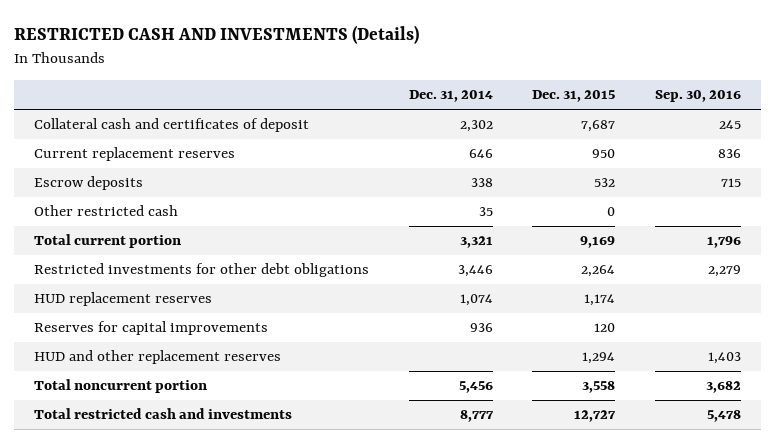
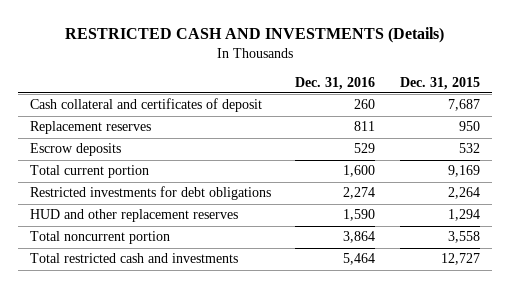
- | Dec. 31, 2014 | Dec. 31, 2015 | Sep. 30, 2016
+ | Dec. 31, 2016 | Dec. 31, 2015
- Collateral cash and certificates of deposit | 2,302 | 7,687 | 245
- Current replacement reserves | 646 | 950 | 836
+ Cash collateral and certificates of deposit | 260 | 7,687
+ Replacement reserves | 811 | 950
- Other restricted cash | 35 | 0 |
- Restricted investments for other debt obligations | 3,446 | 2,264 | 2,279
- HUD replacement reserves | 1,074 | 1,174 |
- Reserves for capital improvements | 936 | 120 |
+ Restricted investments for debt obligations | 2,274 | 2,264

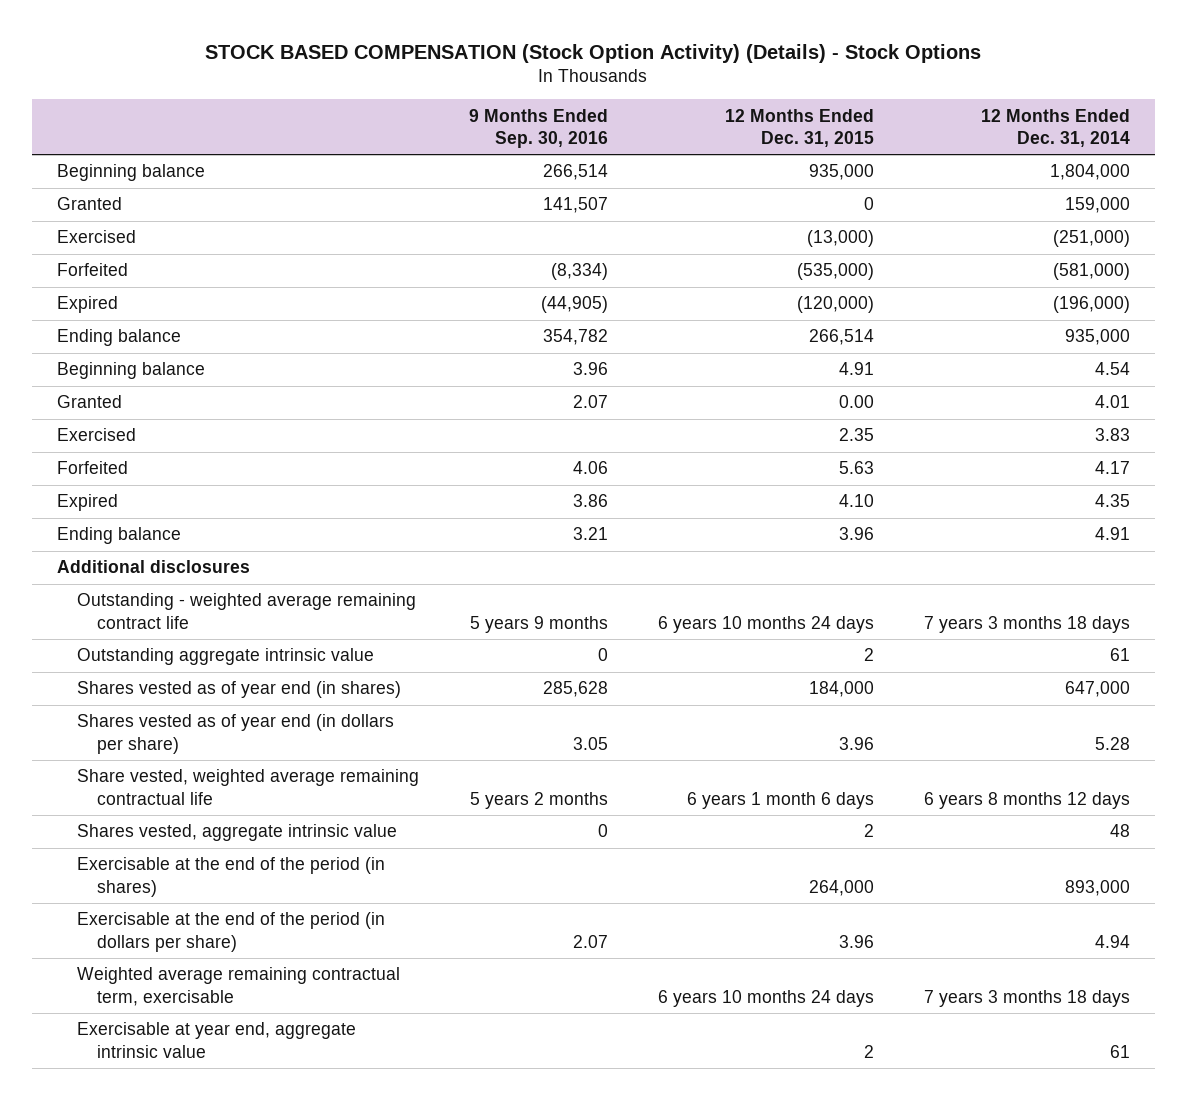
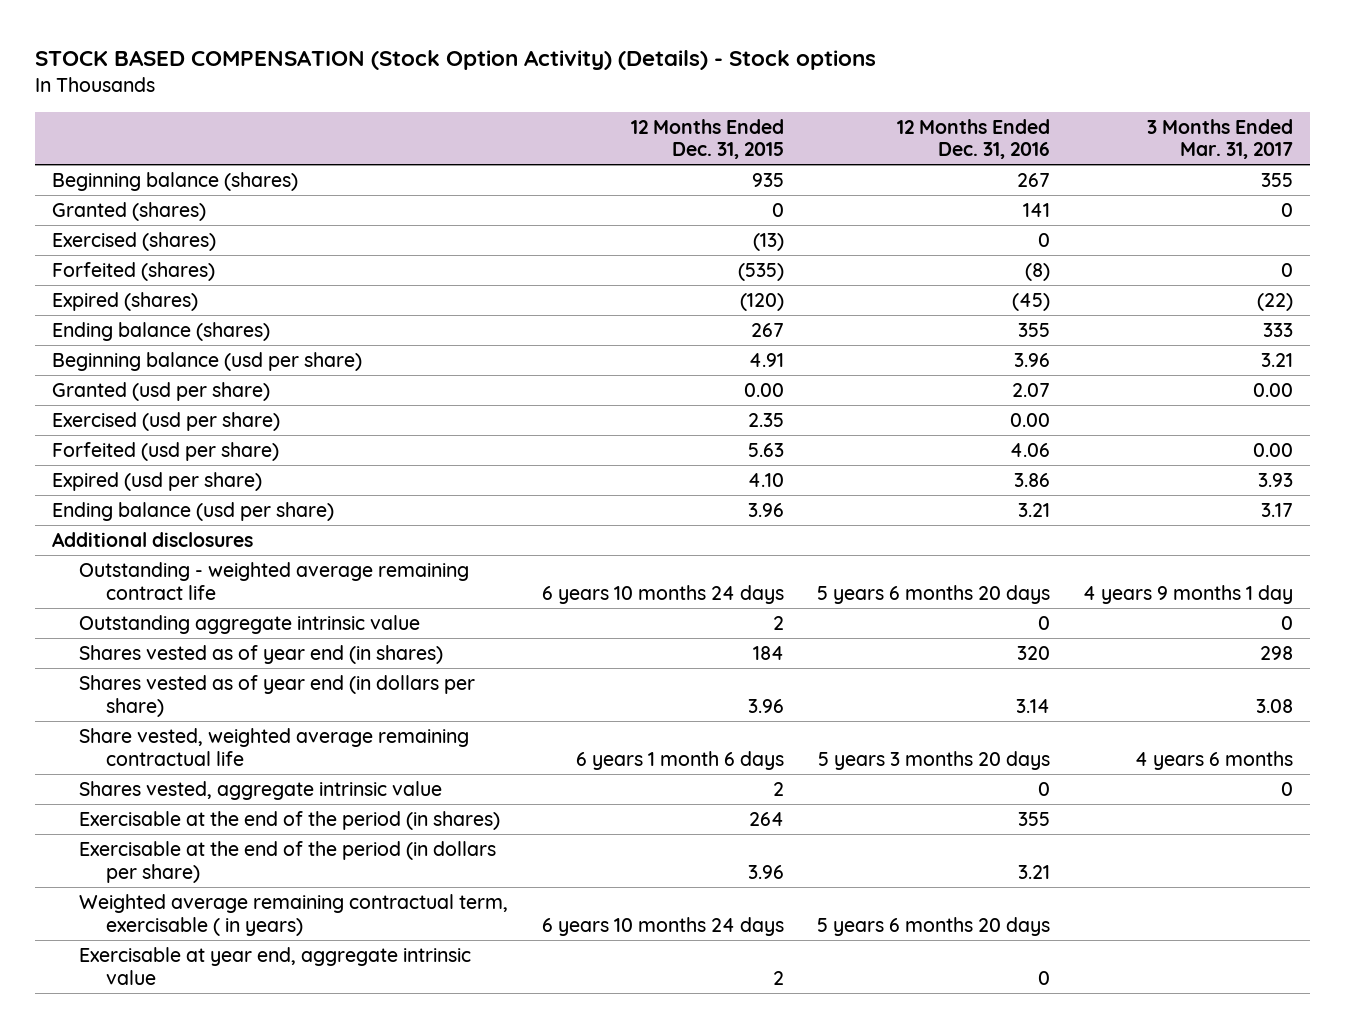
- STOCK BASED COMPENSATION (Stock Option Activity) (Details) - Stock Options
+ STOCK BASED COMPENSATION (Stock Option Activity) (Details) - Stock options
- | 9 Months Ended Sep. 30, 2016 | 12 Months Ended Dec. 31, 2015 | 12 Months Ended Dec. 31, 2014
+ | 12 Months Ended Dec. 31, 2015 | 12 Months Ended Dec. 31, 2016 | 3 Months Ended Mar. 31, 2017
- Beginning balance | 266,514 | 935,000 | 1,804,000
- Granted | 141,507 | 0 | 159,000
- Exercised | | (13,000) | (251,000)
- Forfeited | (8,334) | (535,000) | (581,000)
- Expired | (44,905) | (120,000) | (196,000)
- Ending balance | 354,782 | 266,514 | 935,000
- Beginning balance | 3.96 | 4.91 | 4.54
- Granted | 2.07 | 0.00 | 4.01
- Exercised | | 2.35 | 3.83
- Forfeited | 4.06 | 5.63 | 4.17
- Expired | 3.86 | 4.10 | 4.35
- Ending balance | 3.21 | 3.96 | 4.91
+ Beginning balance (shares) | 935 | 267 | 355
+ Granted (shares) | 0 | 141 | 0
+ Exercised (shares) | (13) | 0 |
+ Forfeited (shares) | (535) | (8) | 0
+ Expired (shares) | (120) | (45) | (22)
+ Ending balance (shares) | 267 | 355 | 333
+ Beginning balance (usd per share) | 4.91 | 3.96 | 3.21
+ Granted (usd per share) | 0.00 | 2.07 | 0.00
+ Exercised (usd per share) | 2.35 | 0.00 |
+ Forfeited (usd per share) | 5.63 | 4.06 | 0.00
+ Expired (usd per share) | 4.10 | 3.86 | 3.93
+ Ending balance (usd per share) | 3.96 | 3.21 | 3.17
- Shares vested as of year end (in shares) | 285,628 | 184,000 | 647,000
+ Shares vested as of year end (in shares) | 184 | 320 | 298
- Exercisable at the end of the period (in shares) | | 264,000 | 893,000
+ Exercisable at the end of the period (in shares) | 264 | 355 |
- Weighted average remaining contractual term, exercisable | | 6 years 10 months 24 days | 7 years 3 months 18 days
+ Weighted average remaining contractual term, exercisable ( in years) | 6 years 10 months 24 days | 5 years 6 months 20 days |

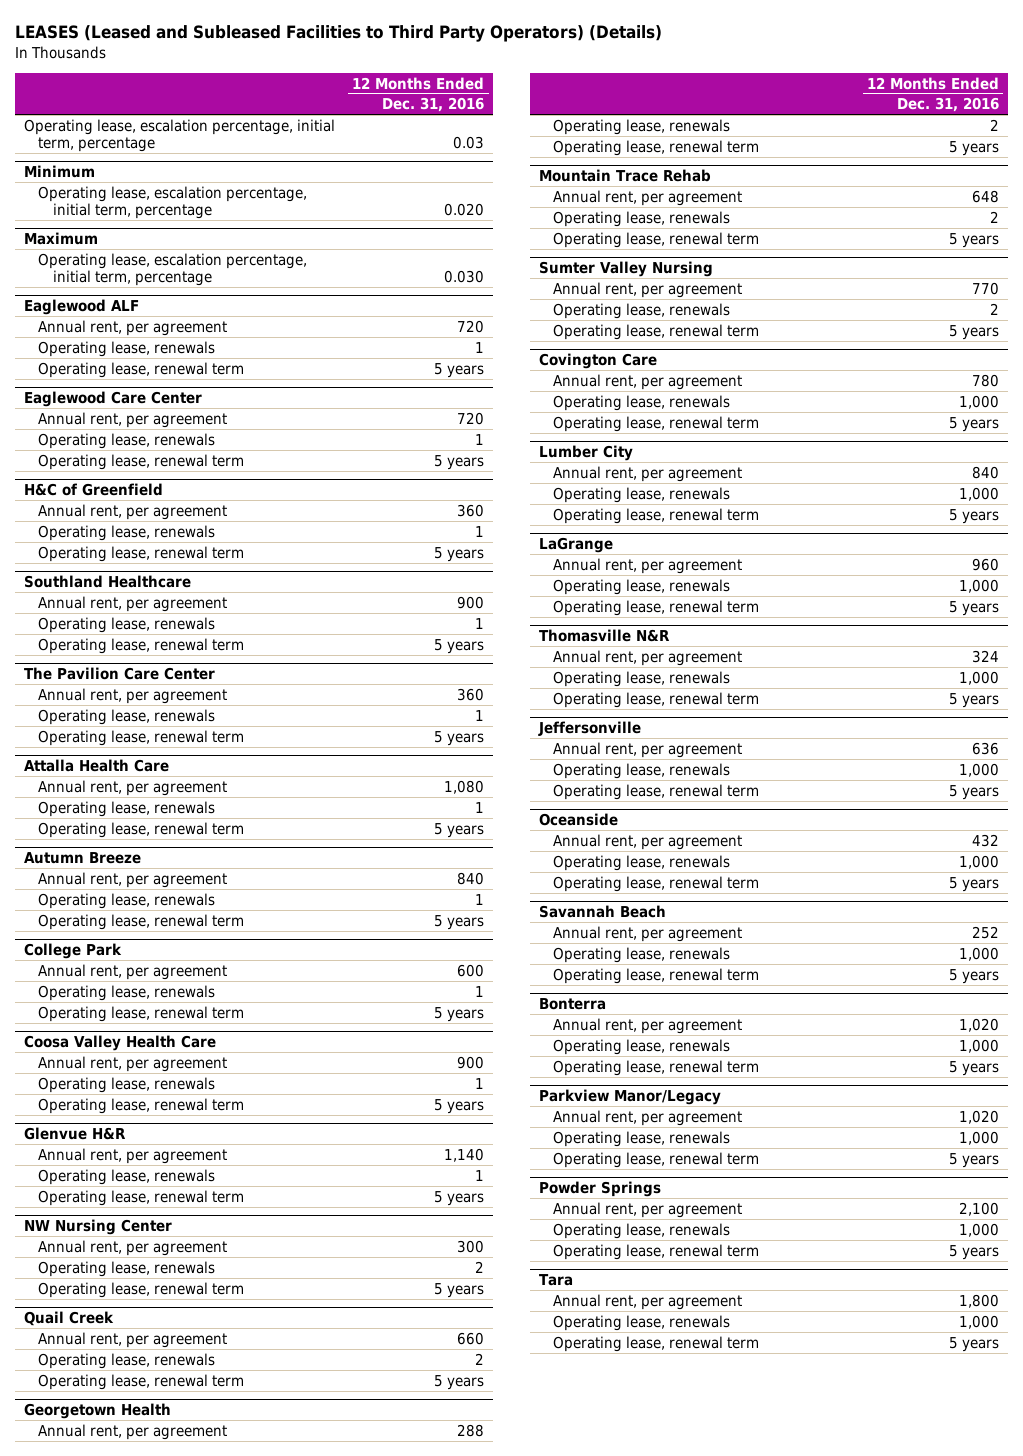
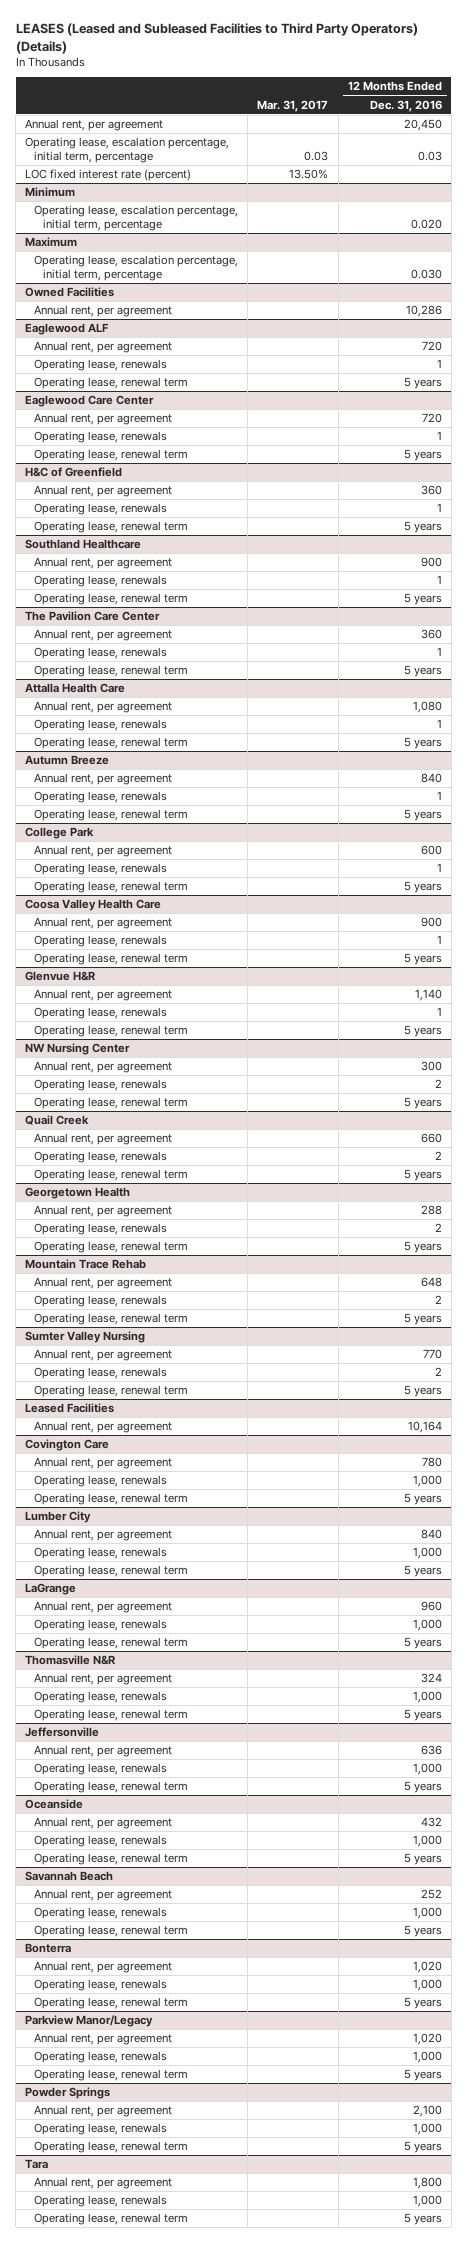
- | 12 Months Ended Dec. 31, 2016
+ | Mar. 31, 2017 | 12 Months Ended Dec. 31, 2016
+ Annual rent, per agreement | | 20,450
+ LOC fixed interest rate (percent) | 13.50% |
+ Owned Facilities
+ Annual rent, per agreement | | 10,286
+ Leased Facilities
+ Annual rent, per agreement | | 10,164

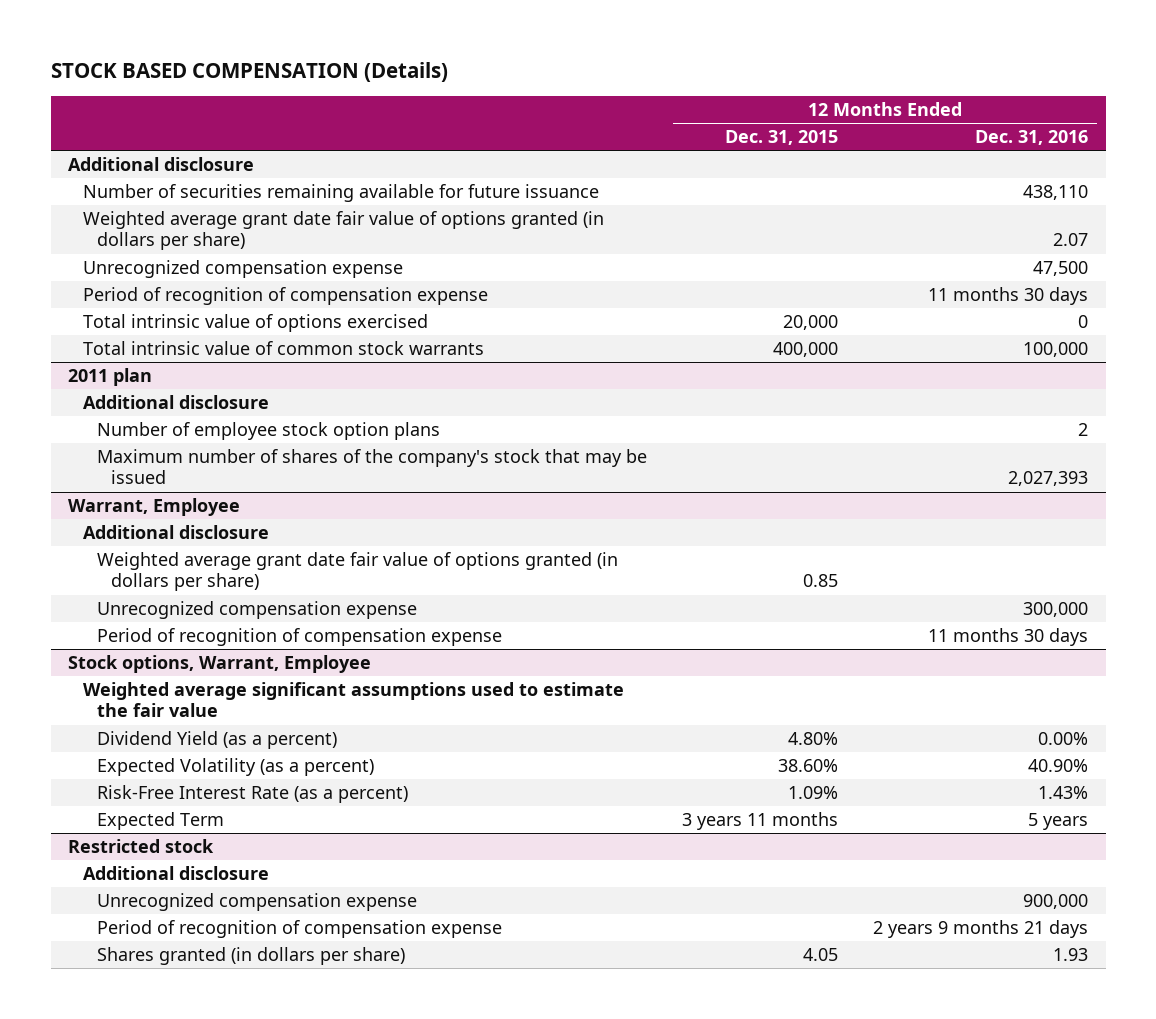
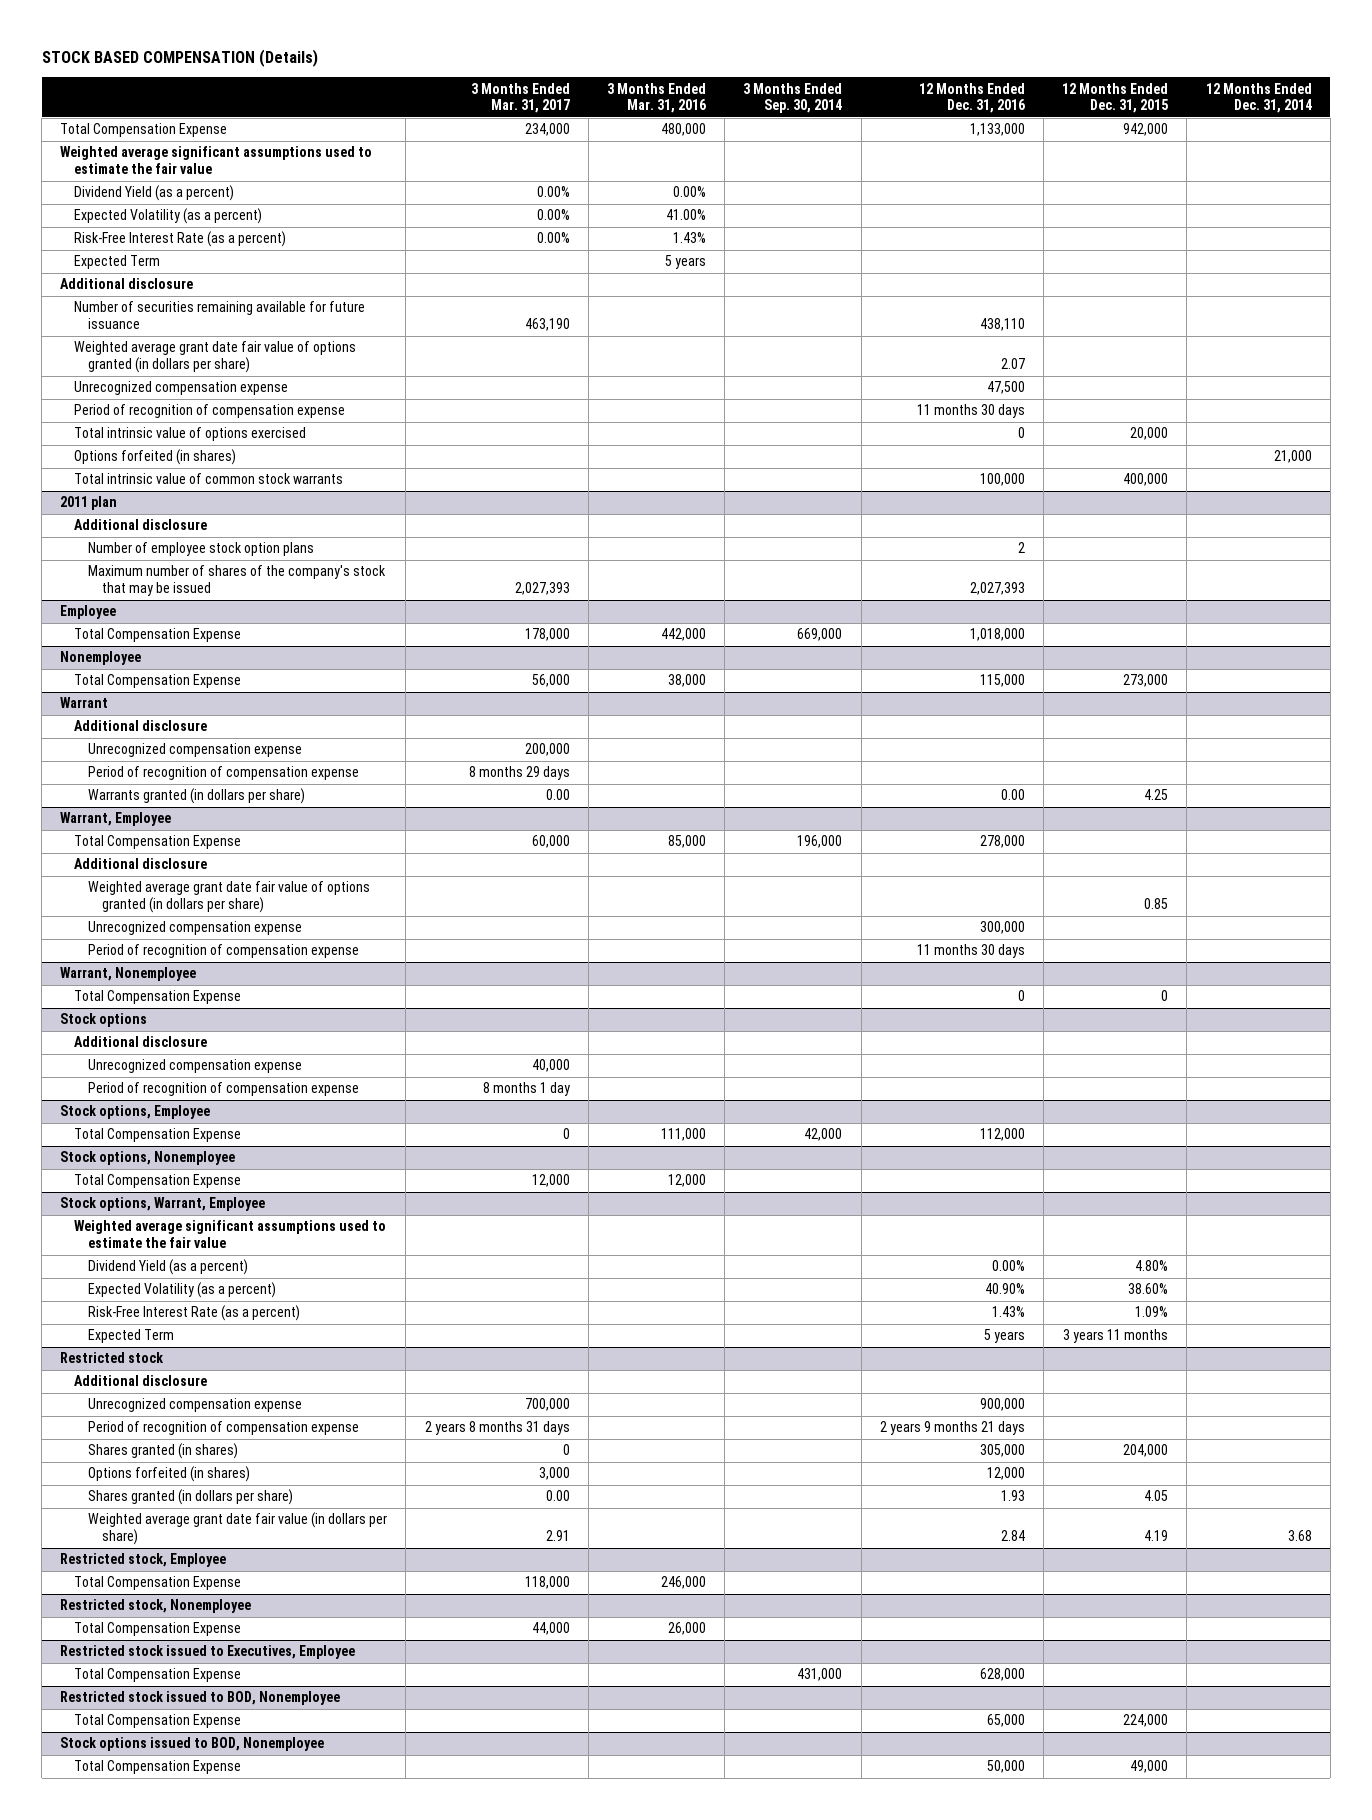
- | 12 Months Ended Dec. 31, 2015 | 12 Months Ended Dec. 31, 2016
+ | 3 Months Ended Mar. 31, 2017 | 3 Months Ended Mar. 31, 2016 | 3 Months Ended Sep. 30, 2014 | 12 Months Ended Dec. 31, 2016 | 12 Months Ended Dec. 31, 2015 | 12 Months Ended Dec. 31, 2014
+ Total Compensation Expense | 234,000 | 480,000 | | 1,133,000 | 942,000 |
+ Weighted average significant assumptions used to estimate the fair value
+ Dividend Yield (as a percent) | 0.00% | 0.00% | | | |
+ Expected Volatility (as a percent) | 0.00% | 41.00% | | | |
+ Risk-Free Interest Rate (as a percent) | 0.00% | 1.43% | | | |
+ Expected Term | | 5 years | | | |
+ Options forfeited (in shares) | | | | | | 21,000
+ Employee
+ Total Compensation Expense | 178,000 | 442,000 | 669,000 | 1,018,000 | |
+ Nonemployee
+ Total Compensation Expense | 56,000 | 38,000 | | 115,000 | 273,000 |
+ Warrant
+ Additional disclosure
+ Unrecognized compensation expense | 200,000 | | | | |
+ Period of recognition of compensation expense | 8 months 29 days | | | | |
+ Warrants granted (in dollars per share) | 0.00 | | | 0.00 | 4.25 |
@ Warrant, Employee
+ Total Compensation Expense | 60,000 | 85,000 | 196,000 | 278,000 | |
+ Warrant, Nonemployee
+ Total Compensation Expense | | | | 0 | 0 |
+ Stock options
+ Additional disclosure
+ Unrecognized compensation expense | 40,000 | | | | |
+ Period of recognition of compensation expense | 8 months 1 day | | | | |
+ Stock options, Employee
+ Total Compensation Expense | 0 | 111,000 | 42,000 | 112,000 | |
+ Stock options, Nonemployee
+ Total Compensation Expense | 12,000 | 12,000 | | | |
@ Restricted stock
+ Shares granted (in shares) | 0 | | | 305,000 | 204,000 |
+ Options forfeited (in shares) | 3,000 | | | 12,000 | |
+ Weighted average grant date fair value (in dollars per share) | 2.91 | | | 2.84 | 4.19 | 3.68
+ Restricted stock, Employee
+ Total Compensation Expense | 118,000 | 246,000 | | | |
+ Restricted stock, Nonemployee
+ Total Compensation Expense | 44,000 | 26,000 | | | |
+ Restricted stock issued to Executives, Employee
+ Total Compensation Expense | | | 431,000 | 628,000 | |
+ Restricted stock issued to BOD, Nonemployee
+ Total Compensation Expense | | | | 65,000 | 224,000 |
+ Stock options issued to BOD, Nonemployee
+ Total Compensation Expense | | | | 50,000 | 49,000 |

